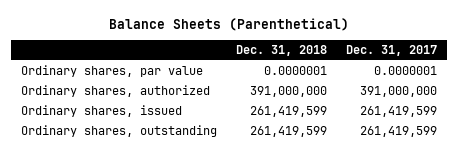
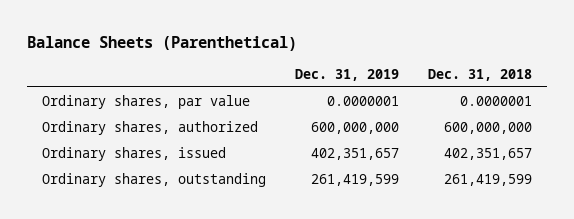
- | Dec. 31, 2018 | Dec. 31, 2017
+ | Dec. 31, 2019 | Dec. 31, 2018
- Ordinary shares, authorized | 391,000,000 | 391,000,000
- Ordinary shares, issued | 261,419,599 | 261,419,599
+ Ordinary shares, authorized | 600,000,000 | 600,000,000
+ Ordinary shares, issued | 402,351,657 | 402,351,657

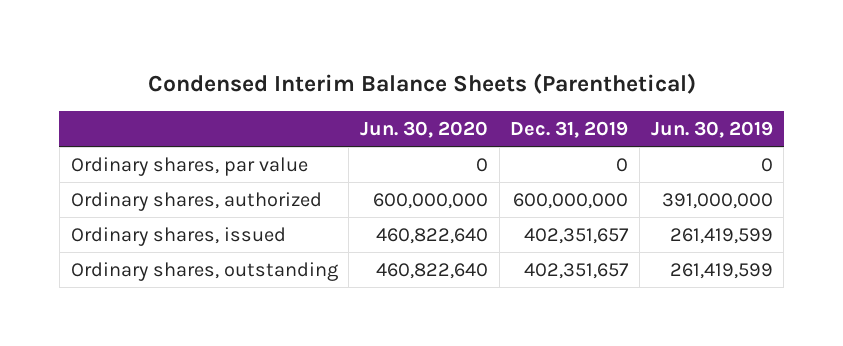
- Balance Sheets (Parenthetical)
+ Condensed Interim Balance Sheets (Parenthetical)
- | Dec. 31, 2019 | Dec. 31, 2018
+ | Jun. 30, 2020 | Dec. 31, 2019 | Jun. 30, 2019
- Ordinary shares, par value | 0.0000001 | 0.0000001
+ Ordinary shares, par value | 0 | 0 | 0
- Ordinary shares, outstanding | 261,419,599 | 261,419,599
+ Ordinary shares, outstanding | 460,822,640 | 402,351,657 | 261,419,599

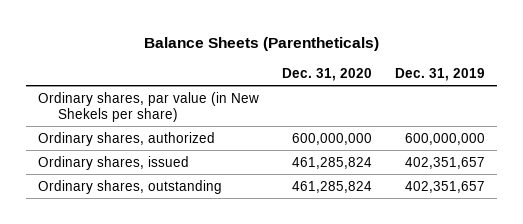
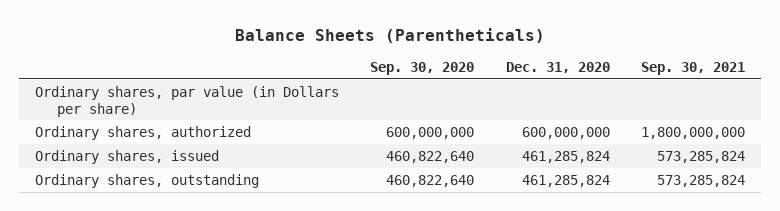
- | Dec. 31, 2020 | Dec. 31, 2019
+ | Sep. 30, 2020 | Dec. 31, 2020 | Sep. 30, 2021
- Ordinary shares, par value (in New Shekels per share)
+ Ordinary shares, par value (in Dollars per share)

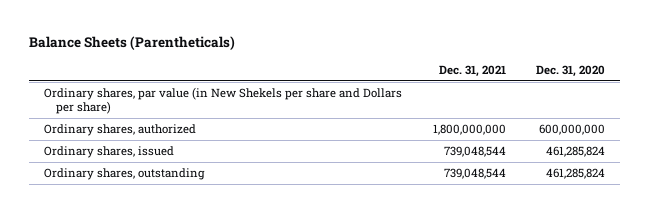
- | Sep. 30, 2020 | Dec. 31, 2020 | Sep. 30, 2021
+ | Dec. 31, 2021 | Dec. 31, 2020
- Ordinary shares, par value (in Dollars per share)
+ Ordinary shares, par value (in New Shekels per share and Dollars per share)

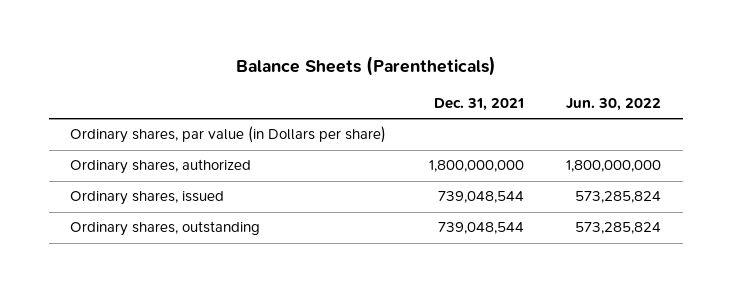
- | Dec. 31, 2021 | Dec. 31, 2020
+ | Dec. 31, 2021 | Jun. 30, 2022
- Ordinary shares, par value (in New Shekels per share and Dollars per share)
+ Ordinary shares, par value (in Dollars per share)

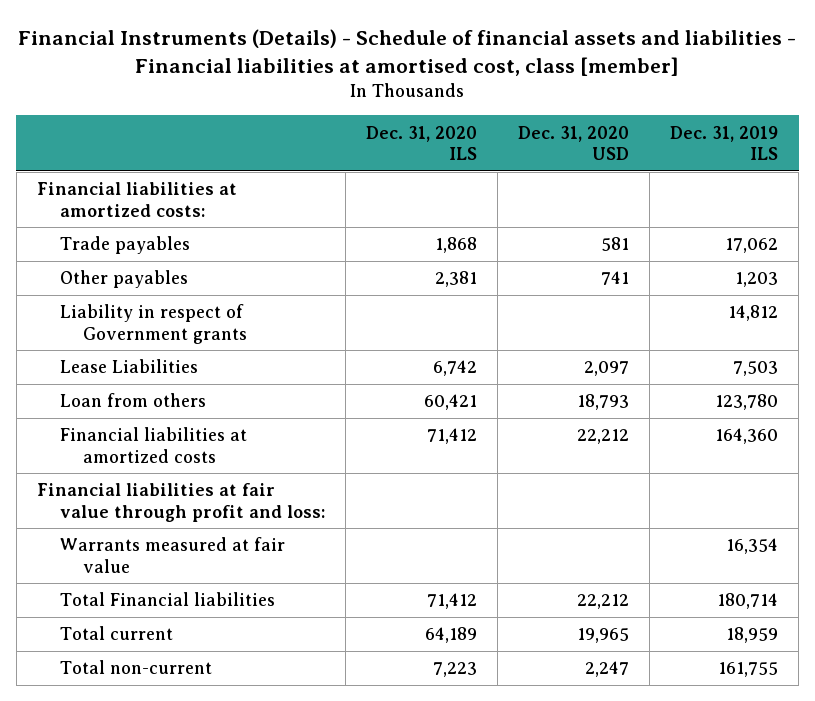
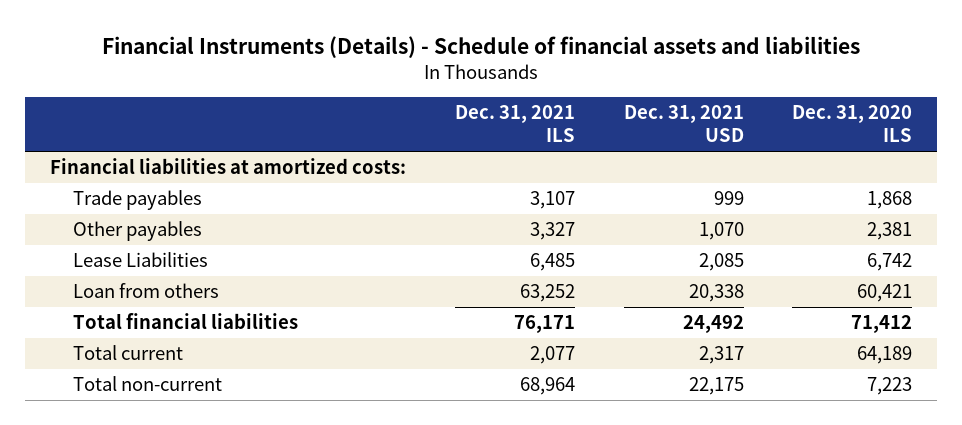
- Financial Instruments (Details) - Schedule of financial assets and liabilities - Financial liabilities at amortised cost, class [member]
+ Financial Instruments (Details) - Schedule of financial assets and liabilities
- | Dec. 31, 2020 ILS | Dec. 31, 2020 USD | Dec. 31, 2019 ILS
+ | Dec. 31, 2021 ILS | Dec. 31, 2021 USD | Dec. 31, 2020 ILS
- Liability in respect of Government grants | | | 14,812
- Financial liabilities at amortized costs | 71,412 | 22,212 | 164,360
- Financial liabilities at fair value through profit and loss:
- Warrants measured at fair value | | | 16,354
- Total Financial liabilities | 71,412 | 22,212 | 180,714
+ Total financial liabilities | 76,171 | 24,492 | 71,412

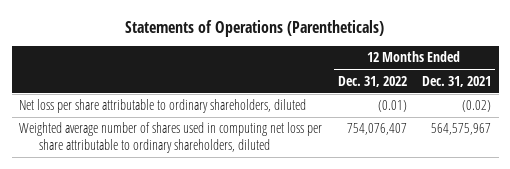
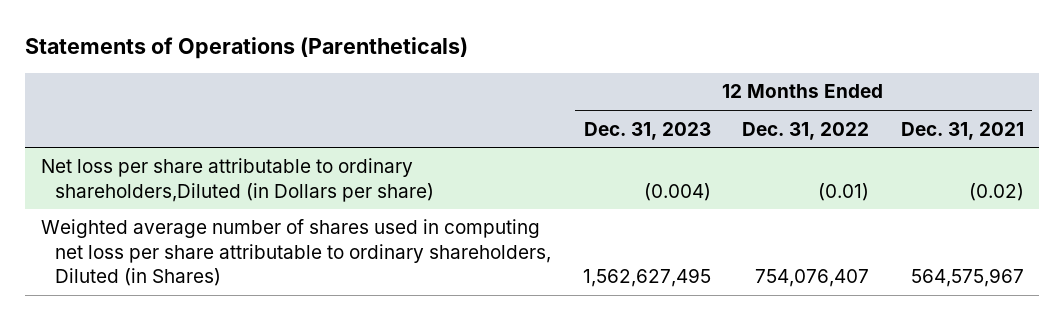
- | 12 Months Ended Dec. 31, 2022 | 12 Months Ended Dec. 31, 2021
+ | 12 Months Ended Dec. 31, 2023 | 12 Months Ended Dec. 31, 2022 | 12 Months Ended Dec. 31, 2021
- Net loss per share attributable to ordinary shareholders, diluted | (0.01) | (0.02)
- Weighted average number of shares used in computing net loss per share attributable to ordinary shareholders, diluted | 754,076,407 | 564,575,967
+ Net loss per share attributable to ordinary shareholders,Diluted (in Dollars per share) | (0.004) | (0.01) | (0.02)
+ Weighted average number of shares used in computing net loss per share attributable to ordinary shareholders, Diluted (in Shares) | 1,562,627,495 | 754,076,407 | 564,575,967

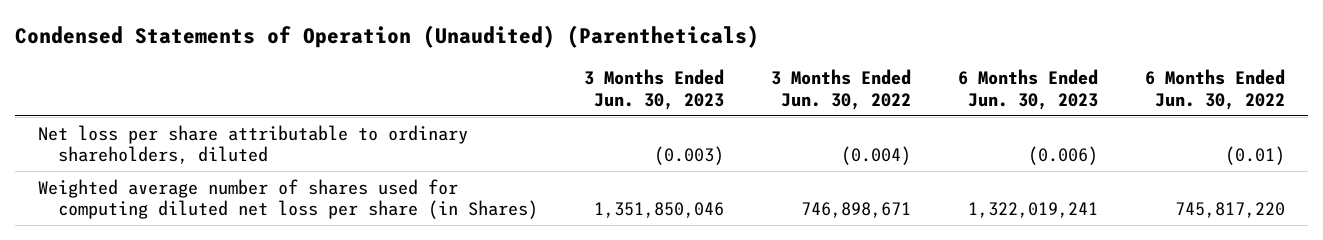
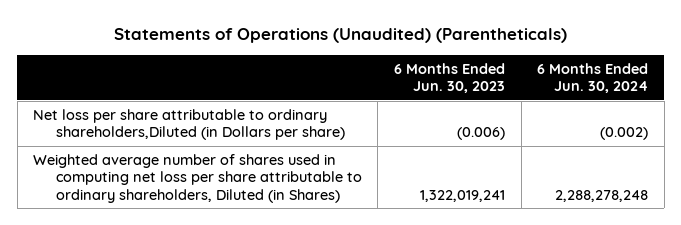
- Condensed Statements of Operation (Unaudited) (Parentheticals)
+ Statements of Operations (Unaudited) (Parentheticals)
- | 3 Months Ended Jun. 30, 2023 | 3 Months Ended Jun. 30, 2022 | 6 Months Ended Jun. 30, 2023 | 6 Months Ended Jun. 30, 2022
+ | 6 Months Ended Jun. 30, 2023 | 6 Months Ended Jun. 30, 2024
- Net loss per share attributable to ordinary shareholders, diluted | (0.003) | (0.004) | (0.006) | (0.01)
- Weighted average number of shares used for computing diluted net loss per share (in Shares) | 1,351,850,046 | 746,898,671 | 1,322,019,241 | 745,817,220
+ Net loss per share attributable to ordinary shareholders,Diluted (in Dollars per share) | (0.006) | (0.002)
+ Weighted average number of shares used in computing net loss per share attributable to ordinary shareholders, Diluted (in Shares) | 1,322,019,241 | 2,288,278,248

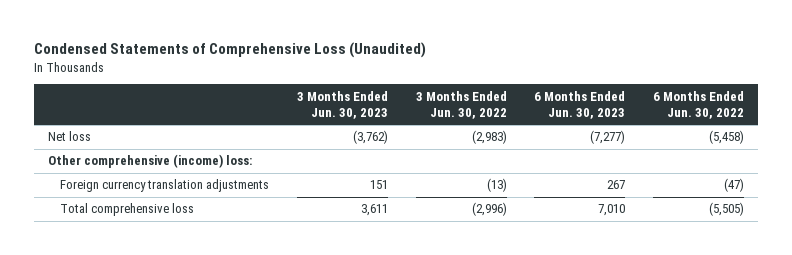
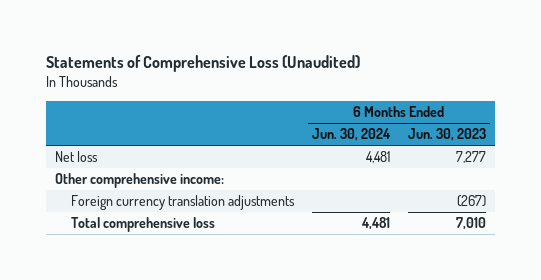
- Condensed Statements of Comprehensive Loss (Unaudited)
+ Statements of Comprehensive Loss (Unaudited)
- | 3 Months Ended Jun. 30, 2023 | 3 Months Ended Jun. 30, 2022 | 6 Months Ended Jun. 30, 2023 | 6 Months Ended Jun. 30, 2022
+ | 6 Months Ended Jun. 30, 2024 | 6 Months Ended Jun. 30, 2023
- Net loss | (3,762) | (2,983) | (7,277) | (5,458)
- Other comprehensive (income) loss:
- Foreign currency translation adjustments | 151 | (13) | 267 | (47)
+ Net loss | 4,481 | 7,277
+ Other comprehensive income:
+ Foreign currency translation adjustments | | (267)

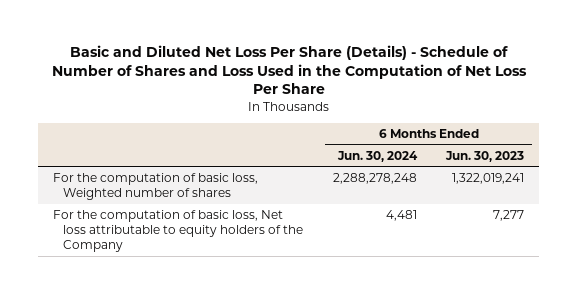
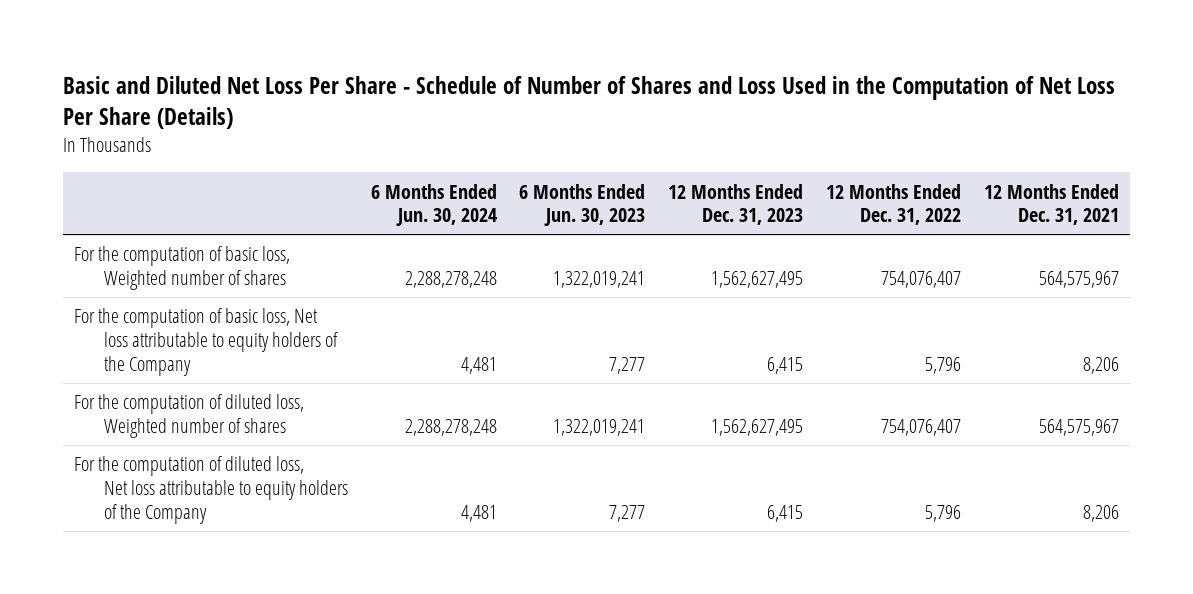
- Basic and Diluted Net Loss Per Share (Details) - Schedule of Number of Shares and Loss Used in the Computation of Net Loss Per Share
+ Basic and Diluted Net Loss Per Share - Schedule of Number of Shares and Loss Used in the Computation of Net Loss Per Share (Details)
- | 6 Months Ended Jun. 30, 2024 | 6 Months Ended Jun. 30, 2023
+ | 6 Months Ended Jun. 30, 2024 | 6 Months Ended Jun. 30, 2023 | 12 Months Ended Dec. 31, 2023 | 12 Months Ended Dec. 31, 2022 | 12 Months Ended Dec. 31, 2021
+ For the computation of diluted loss, Weighted number of shares | 2,288,278,248 | 1,322,019,241 | 1,562,627,495 | 754,076,407 | 564,575,967
+ For the computation of diluted loss, Net loss attributable to equity holders of the Company | 4,481 | 7,277 | 6,415 | 5,796 | 8,206

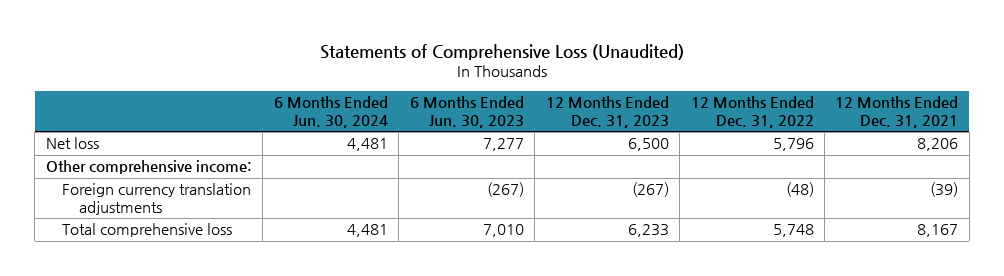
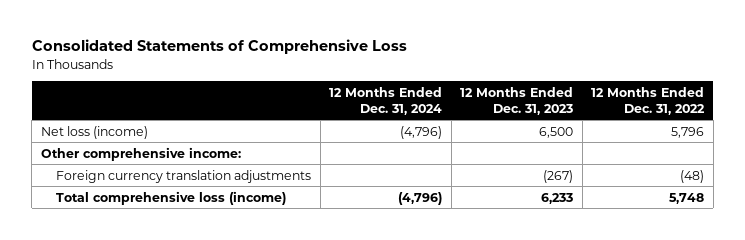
- Statements of Comprehensive Loss (Unaudited)
+ Consolidated Statements of Comprehensive Loss
- | 6 Months Ended Jun. 30, 2024 | 6 Months Ended Jun. 30, 2023 | 12 Months Ended Dec. 31, 2023 | 12 Months Ended Dec. 31, 2022 | 12 Months Ended Dec. 31, 2021
+ | 12 Months Ended Dec. 31, 2024 | 12 Months Ended Dec. 31, 2023 | 12 Months Ended Dec. 31, 2022
- Net loss | 4,481 | 7,277 | 6,500 | 5,796 | 8,206
+ Net loss (income) | (4,796) | 6,500 | 5,796
- Total comprehensive loss | 4,481 | 7,010 | 6,233 | 5,748 | 8,167
+ Total comprehensive loss (income) | (4,796) | 6,233 | 5,748

